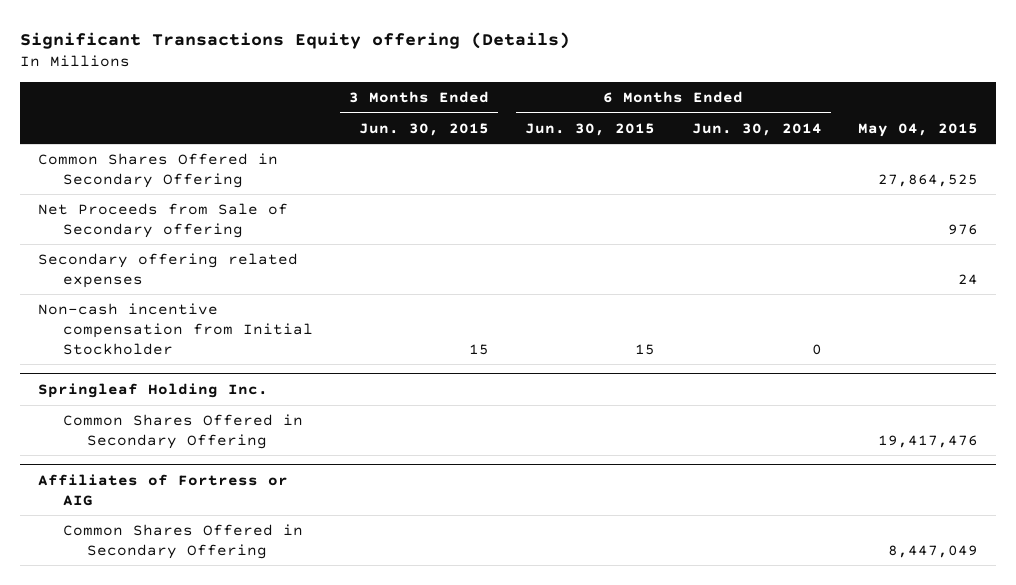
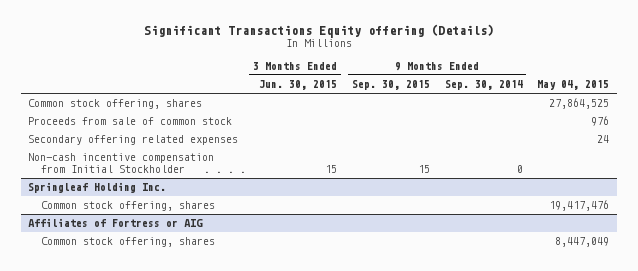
- | 3 Months Ended Jun. 30, 2015 | 6 Months Ended Jun. 30, 2015 | 6 Months Ended Jun. 30, 2014 | May 04, 2015
+ | 3 Months Ended Jun. 30, 2015 | 9 Months Ended Sep. 30, 2015 | 9 Months Ended Sep. 30, 2014 | May 04, 2015
- Common Shares Offered in Secondary Offering | | | | 27,864,525
- Net Proceeds from Sale of Secondary offering | | | | 976
+ Common stock offering, shares | | | | 27,864,525
+ Proceeds from sale of common stock | | | | 976
@ Springleaf Holding Inc.
- Common Shares Offered in Secondary Offering | | | | 19,417,476
+ Common stock offering, shares | | | | 19,417,476
@ Affiliates of Fortress or AIG
- Common Shares Offered in Secondary Offering | | | | 8,447,049
+ Common stock offering, shares | | | | 8,447,049

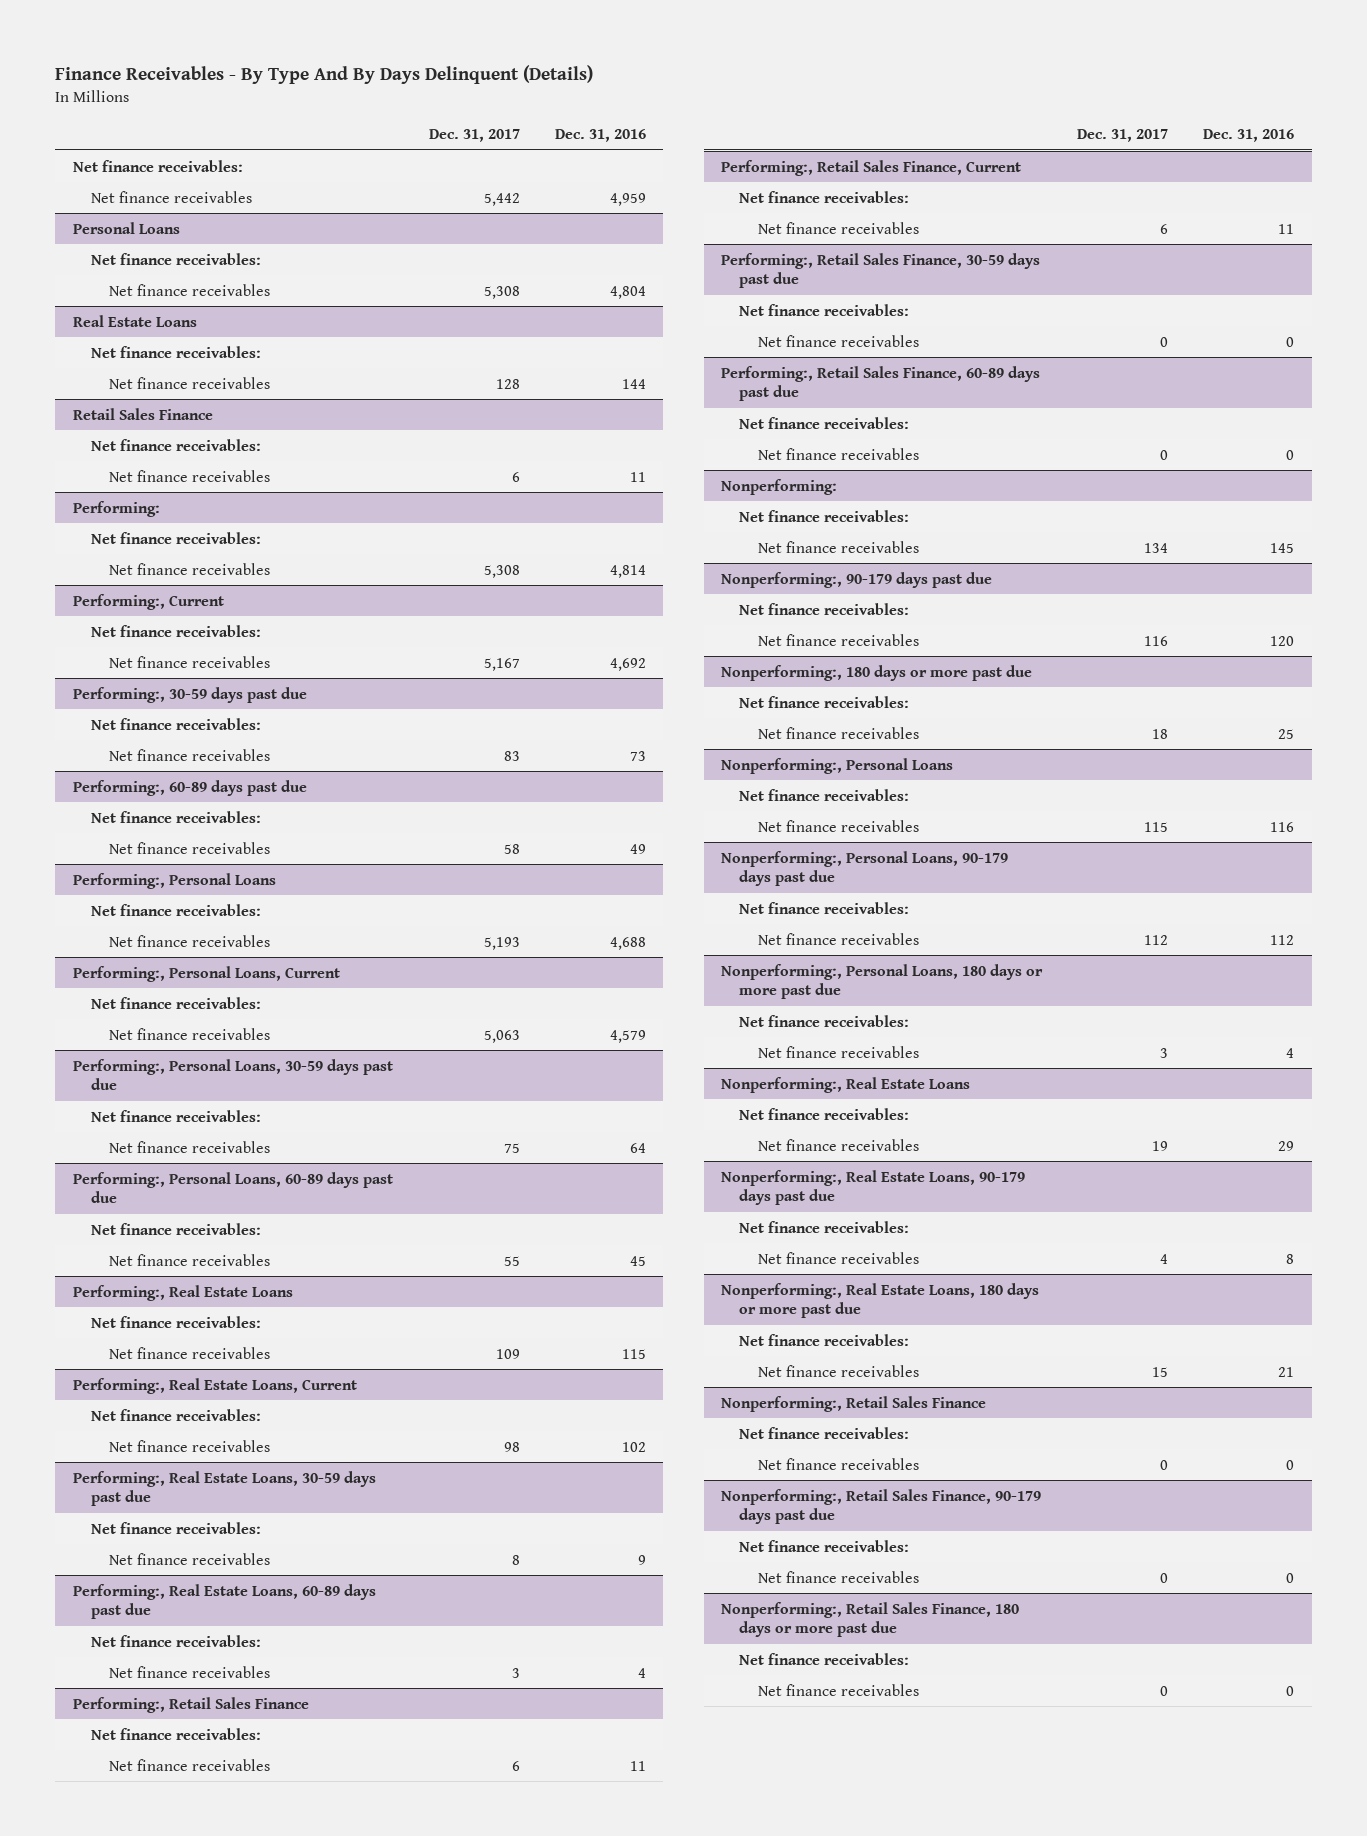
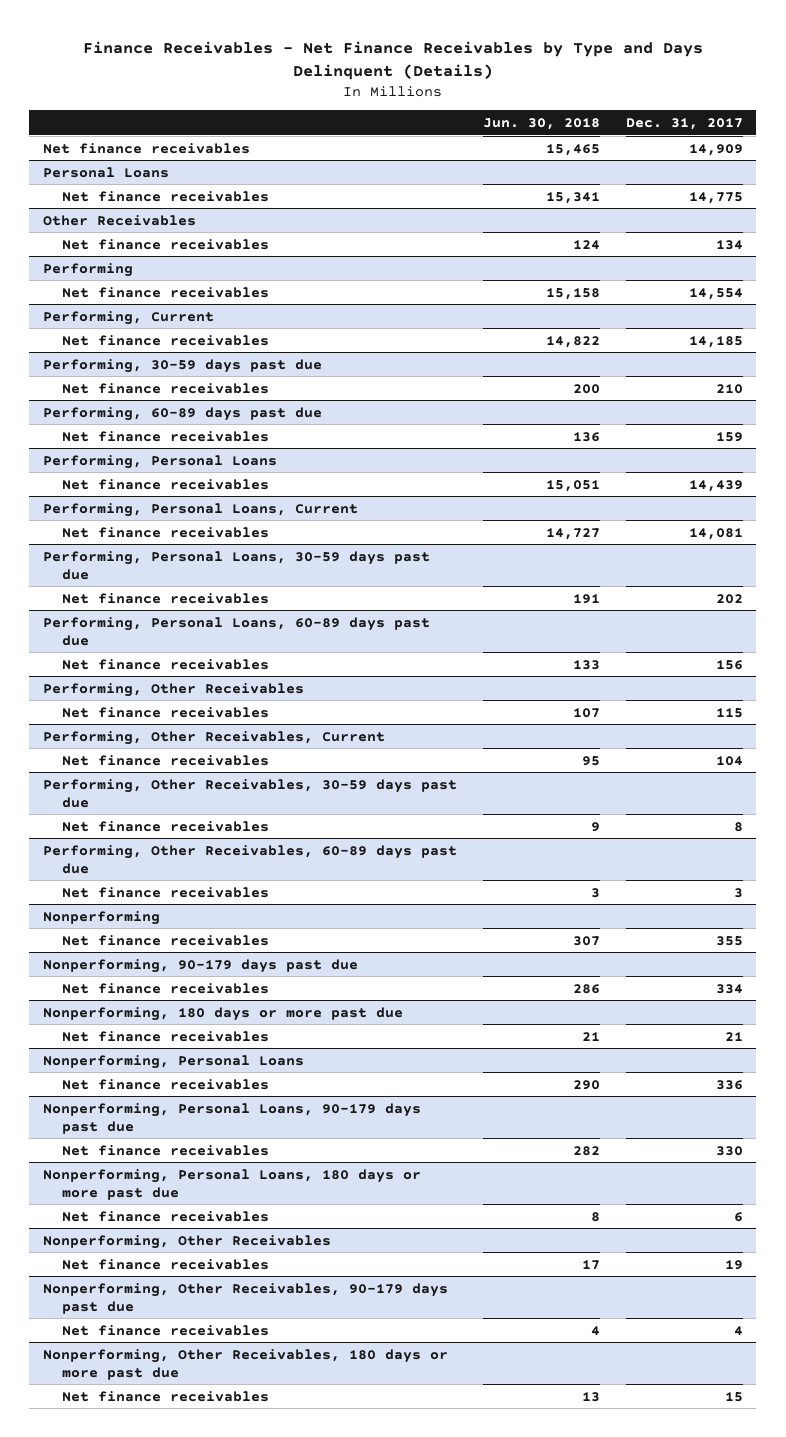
- Finance Receivables - By Type And By Days Delinquent (Details)
+ Finance Receivables - Net Finance Receivables by Type and Days Delinquent (Details)
- | Dec. 31, 2017 | Dec. 31, 2016
+ | Jun. 30, 2018 | Dec. 31, 2017
- Net finance receivables:
- Net finance receivables | 5,442 | 4,959
+ Net finance receivables | 15,465 | 14,909
@ Personal Loans
- Net finance receivables:
- Net finance receivables | 5,308 | 4,804
- Real Estate Loans
- Net finance receivables:
- Net finance receivables | 128 | 144
- Retail Sales Finance
- Net finance receivables:
- Net finance receivables | 6 | 11
- Performing:
- Net finance receivables:
- Net finance receivables | 5,308 | 4,814
- Performing:, Current
- Net finance receivables:
- Net finance receivables | 5,167 | 4,692
- Performing:, 30-59 days past due
- Net finance receivables:
- Net finance receivables | 83 | 73
- Performing:, 60-89 days past due
- Net finance receivables:
- Net finance receivables | 58 | 49
- Performing:, Personal Loans
- Net finance receivables:
- Net finance receivables | 5,193 | 4,688
- Performing:, Personal Loans, Current
- Net finance receivables:
- Net finance receivables | 5,063 | 4,579
- Performing:, Personal Loans, 30-59 days past due
- Net finance receivables:
- Net finance receivables | 75 | 64
- Performing:, Personal Loans, 60-89 days past due
- Net finance receivables:
- Net finance receivables | 55 | 45
- Performing:, Real Estate Loans
- Net finance receivables:
- Net finance receivables | 109 | 115
- Performing:, Real Estate Loans, Current
- Net finance receivables:
- Net finance receivables | 98 | 102
- Performing:, Real Estate Loans, 30-59 days past due
- Net finance receivables:
- Net finance receivables | 8 | 9
- Performing:, Real Estate Loans, 60-89 days past due
- Net finance receivables:
- Net finance receivables | 3 | 4
- Performing:, Retail Sales Finance
- Net finance receivables:
- Net finance receivables | 6 | 11
- Performing:, Retail Sales Finance, Current
- Net finance receivables:
- Net finance receivables | 6 | 11
- Performing:, Retail Sales Finance, 30-59 days past due
- Net finance receivables:
- Net finance receivables | 0 | 0
- Performing:, Retail Sales Finance, 60-89 days past due
- Net finance receivables:
- Net finance receivables | 0 | 0
- Nonperforming:
- Net finance receivables:
@ Personal Loans
+ Net finance receivables | 15,341 | 14,775
+ Other Receivables
- Nonperforming:, 90-179 days past due
- Net finance receivables:
- Net finance receivables | 116 | 120
- Nonperforming:, 180 days or more past due
- Net finance receivables:
- Net finance receivables | 18 | 25
- Nonperforming:, Personal Loans
- Net finance receivables:
+ Performing
+ Net finance receivables | 15,158 | 14,554
+ Performing, Current
+ Net finance receivables | 14,822 | 14,185
+ Performing, 30-59 days past due
+ Net finance receivables | 200 | 210
+ Performing, 60-89 days past due
+ Net finance receivables | 136 | 159
+ Performing, Personal Loans
+ Net finance receivables | 15,051 | 14,439
+ Performing, Personal Loans, Current
+ Net finance receivables | 14,727 | 14,081
+ Performing, Personal Loans, 30-59 days past due
+ Net finance receivables | 191 | 202
+ Performing, Personal Loans, 60-89 days past due
+ Net finance receivables | 133 | 156
+ Performing, Other Receivables
- Nonperforming:, Personal Loans, 90-179 days past due
- Net finance receivables:
- Net finance receivables | 112 | 112
- Nonperforming:, Personal Loans, 180 days or more past due
- Net finance receivables:
+ Performing, Other Receivables, Current
+ Net finance receivables | 95 | 104
+ Performing, Other Receivables, 30-59 days past due
+ Net finance receivables | 9 | 8
+ Performing, Other Receivables, 60-89 days past due
- Nonperforming:, Real Estate Loans
- Net finance receivables:
+ Nonperforming
+ Net finance receivables | 307 | 355
+ Nonperforming, 90-179 days past due
+ Net finance receivables | 286 | 334
+ Nonperforming, 180 days or more past due
+ Net finance receivables | 21 | 21
+ Nonperforming, Personal Loans
+ Net finance receivables | 290 | 336
+ Nonperforming, Personal Loans, 90-179 days past due
+ Net finance receivables | 282 | 330
+ Nonperforming, Personal Loans, 180 days or more past due
+ Net finance receivables | 8 | 6
+ Nonperforming, Other Receivables
- Nonperforming:, Real Estate Loans, 90-179 days past due
- Net finance receivables:
+ Nonperforming, Other Receivables, 90-179 days past due
- Nonperforming:, Real Estate Loans, 180 days or more past due
- Net finance receivables:
+ Nonperforming, Other Receivables, 180 days or more past due
- Nonperforming:, Retail Sales Finance
- Net finance receivables:
- Net finance receivables | 0 | 0
- Nonperforming:, Retail Sales Finance, 90-179 days past due
- Net finance receivables:
- Net finance receivables | 0 | 0
- Nonperforming:, Retail Sales Finance, 180 days or more past due
- Net finance receivables:
- Net finance receivables | 0 | 0

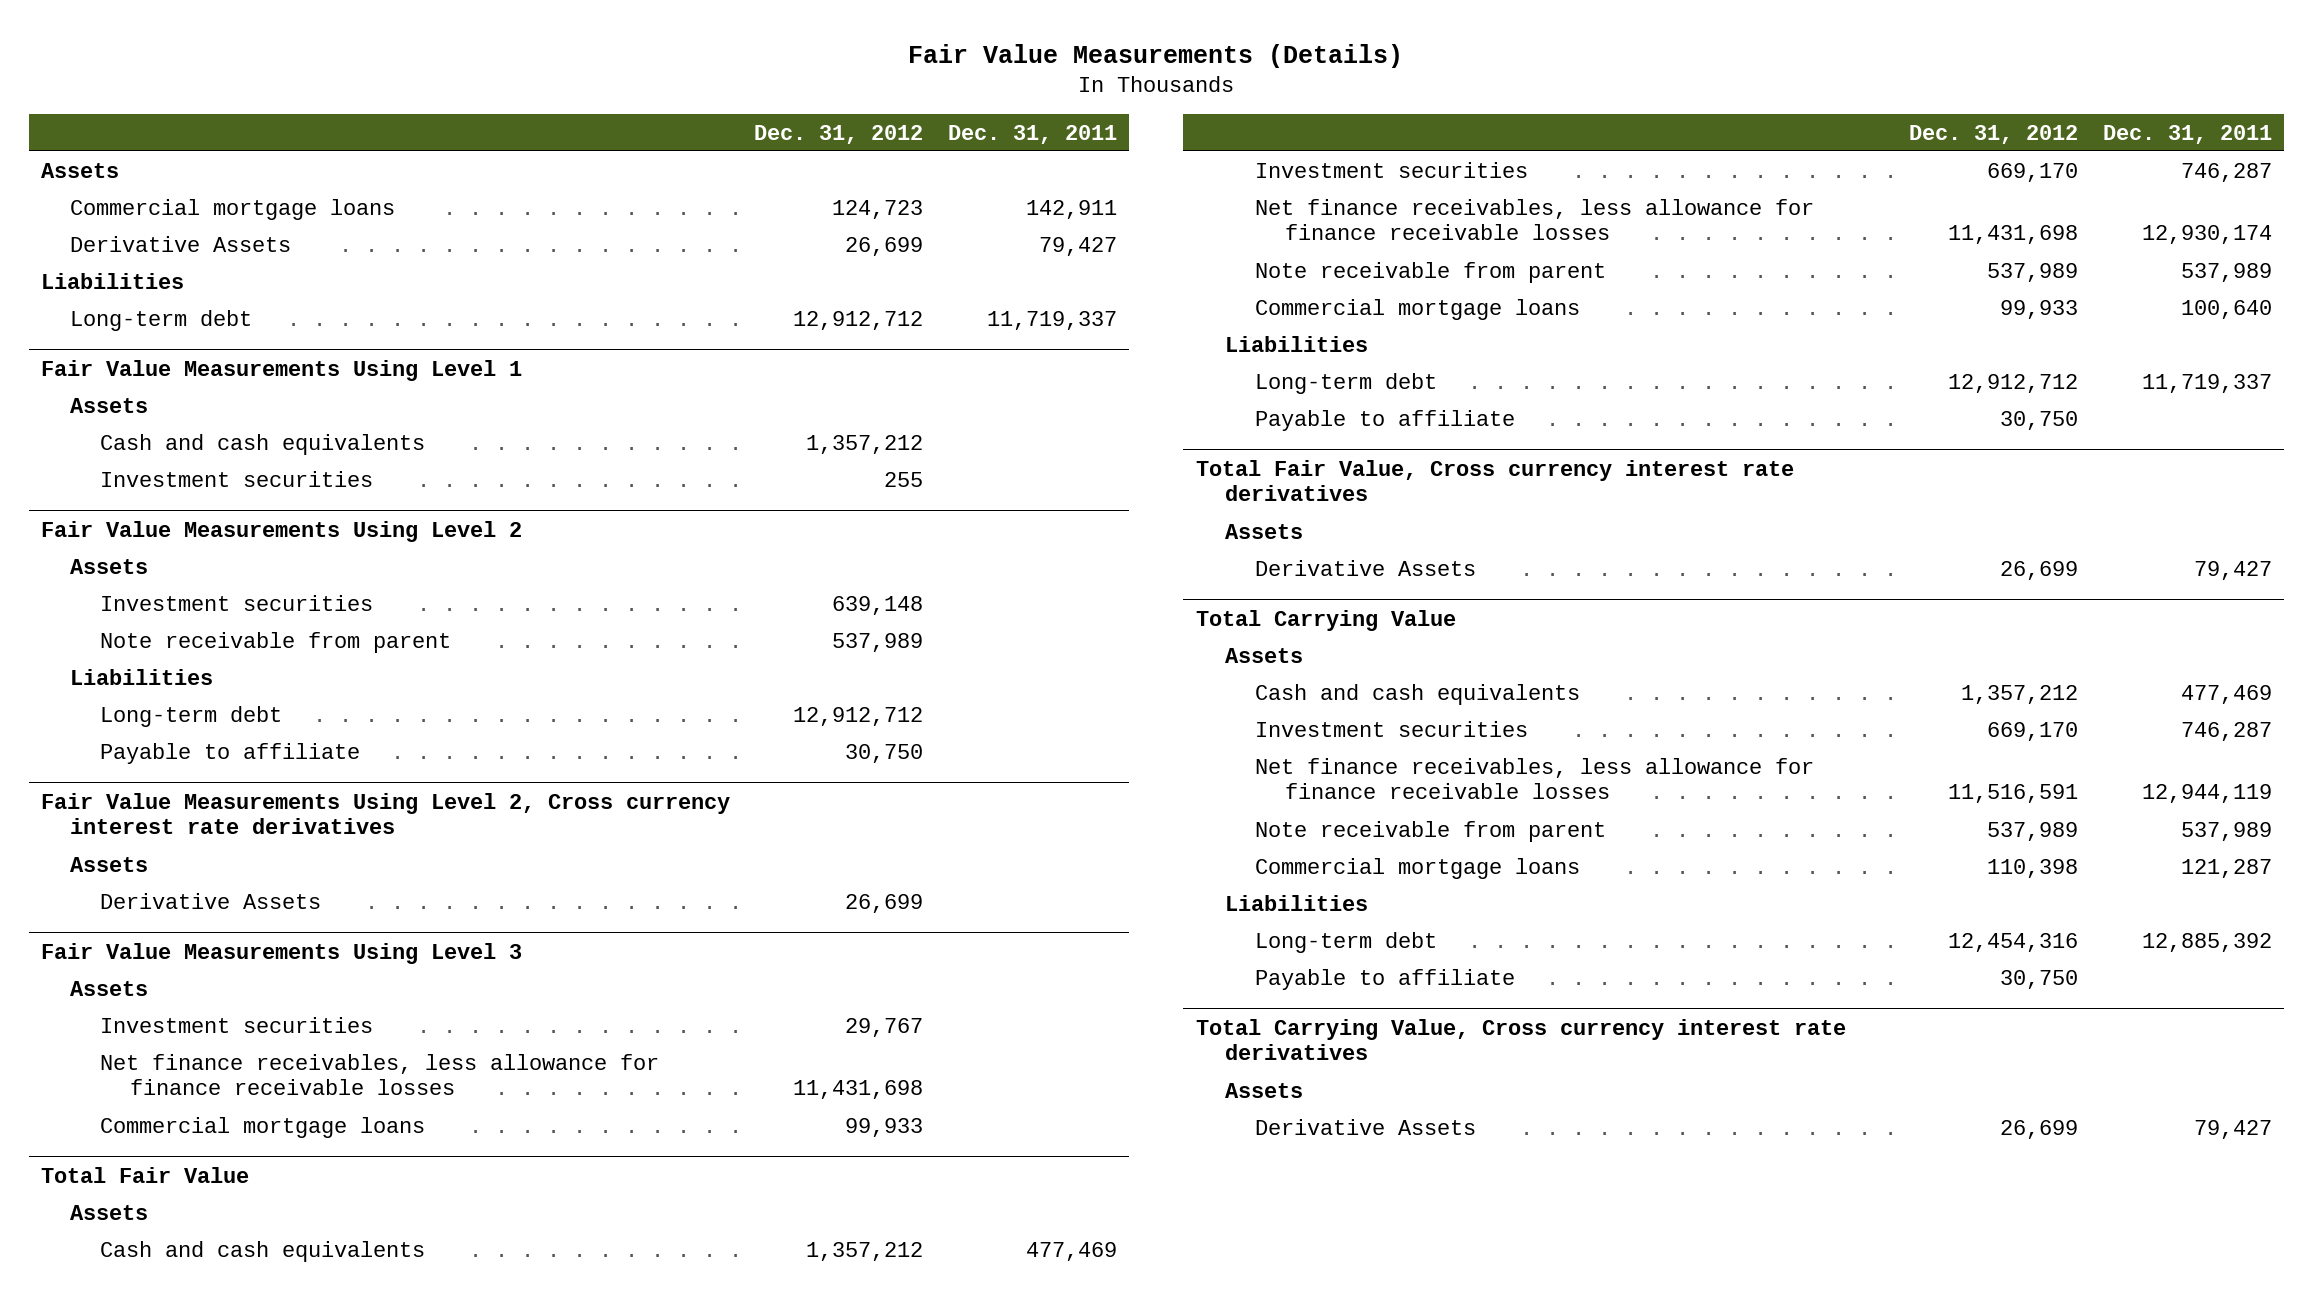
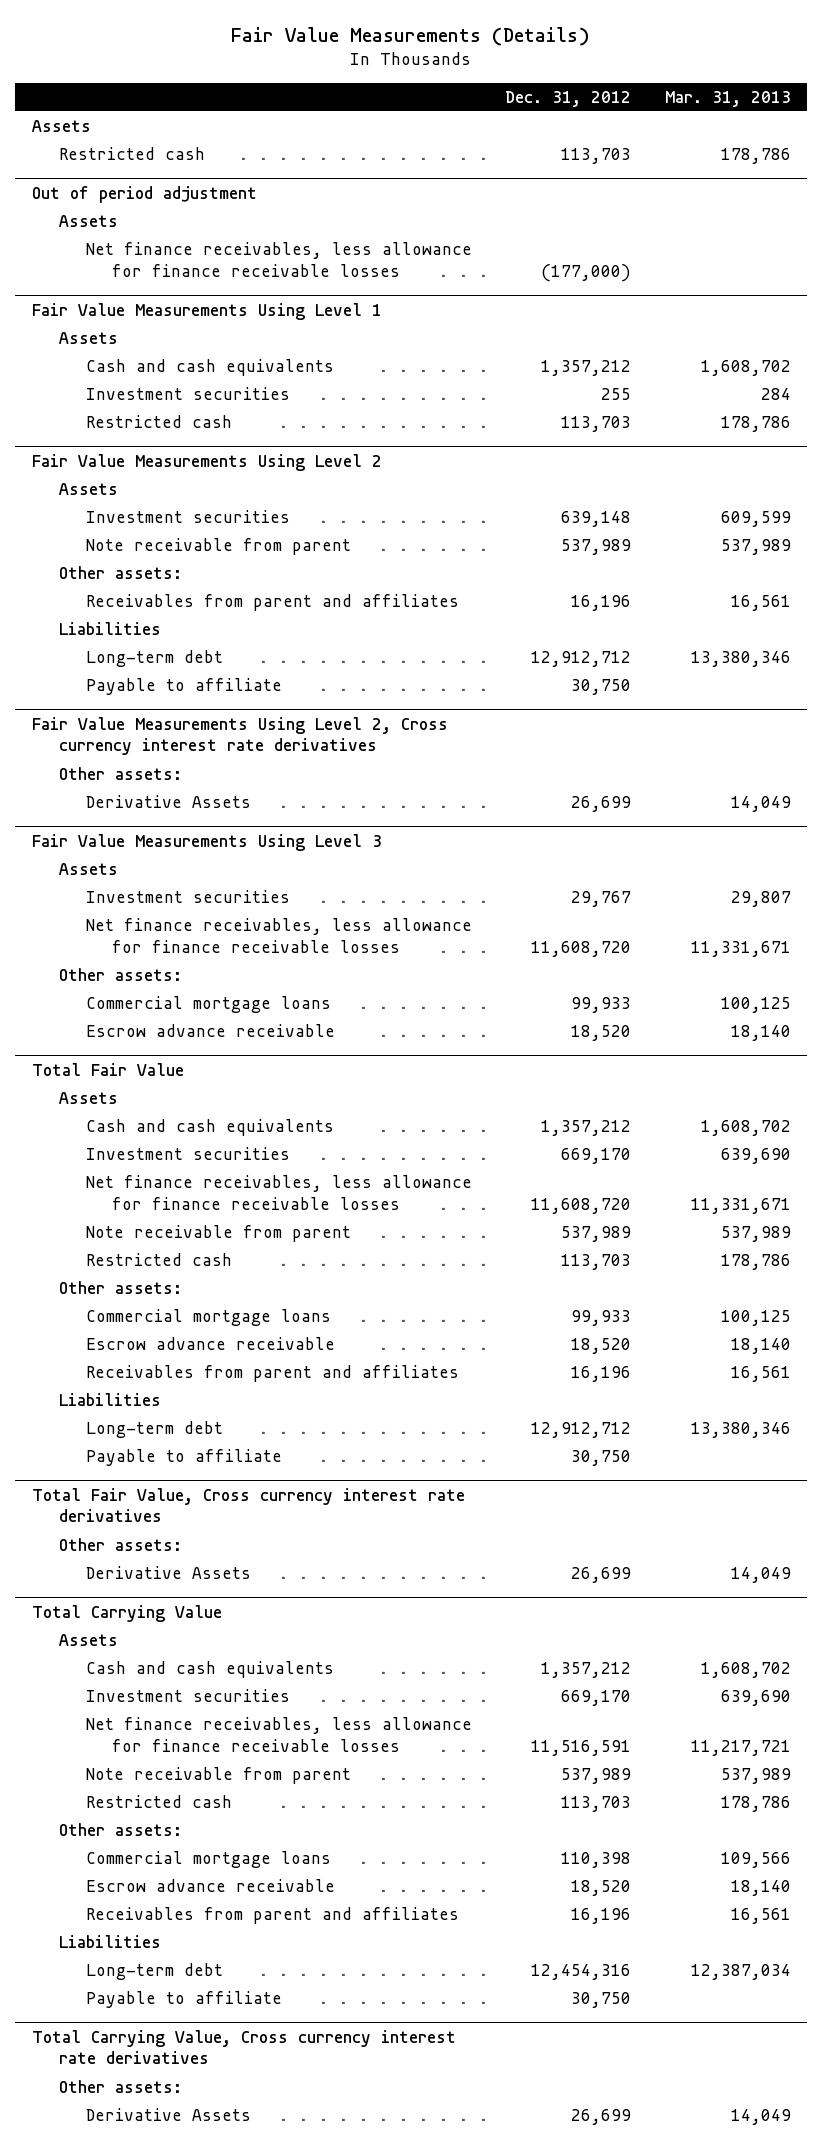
- | Dec. 31, 2012 | Dec. 31, 2011
+ | Dec. 31, 2012 | Mar. 31, 2013
- Commercial mortgage loans | 124,723 | 142,911
- Derivative Assets | 26,699 | 79,427
- Liabilities
- Long-term debt | 12,912,712 | 11,719,337
+ Restricted cash | 113,703 | 178,786
+ Out of period adjustment
+ Assets
+ Net finance receivables, less allowance for finance receivable losses | (177,000) |
@ Fair Value Measurements Using Level 1
+ Restricted cash | 113,703 | 178,786
@ Fair Value Measurements Using Level 2
+ Other assets:
+ Receivables from parent and affiliates | 16,196 | 16,561
@ Fair Value Measurements Using Level 2, Cross currency interest rate derivatives
- Assets
+ Other assets:
@ Fair Value Measurements Using Level 3
- Net finance receivables, less allowance for finance receivable losses | 11,431,698 |
+ Net finance receivables, less allowance for finance receivable losses | 11,608,720 | 11,331,671
+ Other assets:
+ Escrow advance receivable | 18,520 | 18,140
@ Total Fair Value
- Net finance receivables, less allowance for finance receivable losses | 11,431,698 | 12,930,174
+ Net finance receivables, less allowance for finance receivable losses | 11,608,720 | 11,331,671
+ Restricted cash | 113,703 | 178,786
+ Other assets:
+ Escrow advance receivable | 18,520 | 18,140
+ Receivables from parent and affiliates | 16,196 | 16,561
@ Total Fair Value, Cross currency interest rate derivatives
- Assets
+ Other assets:
@ Total Carrying Value
+ Restricted cash | 113,703 | 178,786
+ Other assets:
+ Escrow advance receivable | 18,520 | 18,140
+ Receivables from parent and affiliates | 16,196 | 16,561
@ Total Carrying Value, Cross currency interest rate derivatives
- Assets
+ Other assets:

